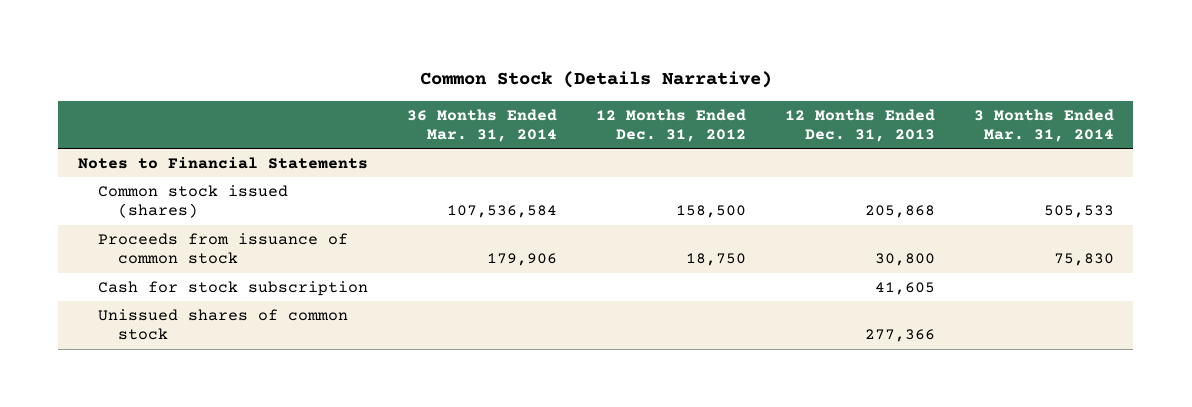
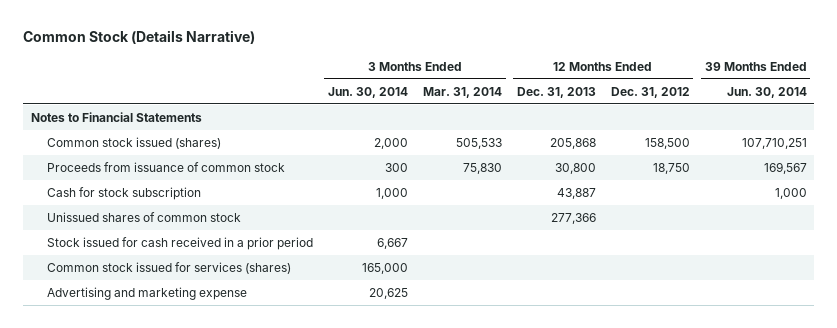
- | 36 Months Ended Mar. 31, 2014 | 12 Months Ended Dec. 31, 2012 | 12 Months Ended Dec. 31, 2013 | 3 Months Ended Mar. 31, 2014
+ | 3 Months Ended Jun. 30, 2014 | 3 Months Ended Mar. 31, 2014 | 12 Months Ended Dec. 31, 2013 | 12 Months Ended Dec. 31, 2012 | 39 Months Ended Jun. 30, 2014
- Cash for stock subscription | | | 41,605 |
+ Cash for stock subscription | 1,000 | | 43,887 | | 1,000
+ Stock issued for cash received in a prior period | 6,667 | | | |
+ Common stock issued for services (shares) | 165,000 | | | |
+ Advertising and marketing expense | 20,625 | | | |

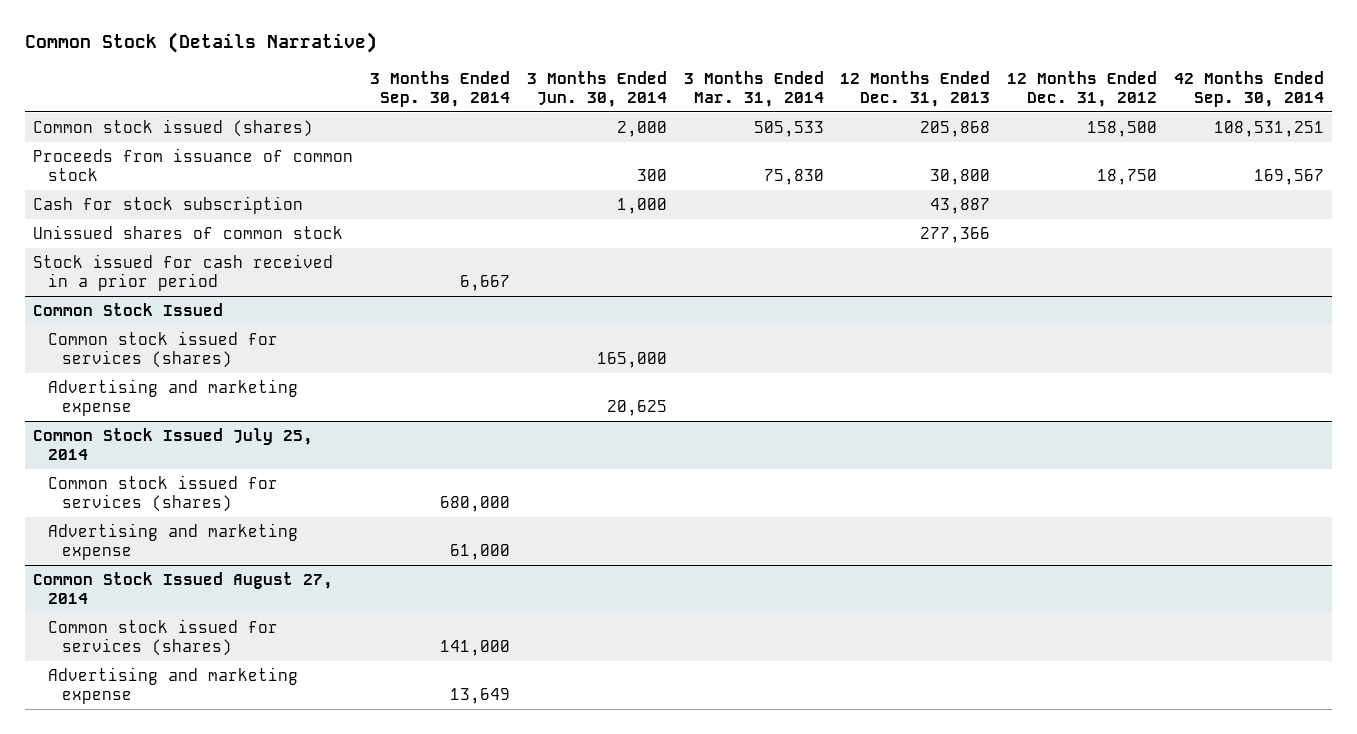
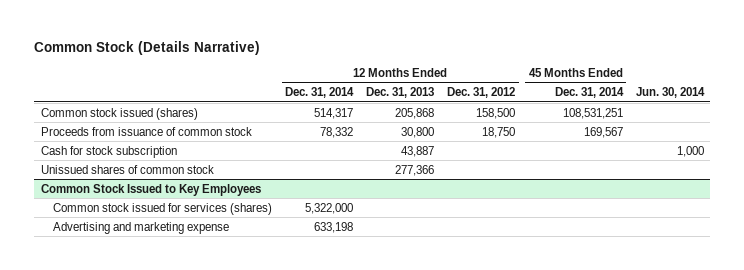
- | 3 Months Ended Sep. 30, 2014 | 3 Months Ended Jun. 30, 2014 | 3 Months Ended Mar. 31, 2014 | 12 Months Ended Dec. 31, 2013 | 12 Months Ended Dec. 31, 2012 | 42 Months Ended Sep. 30, 2014
+ | 12 Months Ended Dec. 31, 2014 | 12 Months Ended Dec. 31, 2013 | 12 Months Ended Dec. 31, 2012 | 45 Months Ended Dec. 31, 2014 | Jun. 30, 2014
- Stock issued for cash received in a prior period | 6,667 | | | | |
- Common Stock Issued
+ Common Stock Issued to Key Employees
- Common Stock Issued July 25, 2014
- Common stock issued for services (shares) | 680,000 | | | | |
- Advertising and marketing expense | 61,000 | | | | |
- Common Stock Issued August 27, 2014
- Common stock issued for services (shares) | 141,000 | | | | |
- Advertising and marketing expense | 13,649 | | | | |

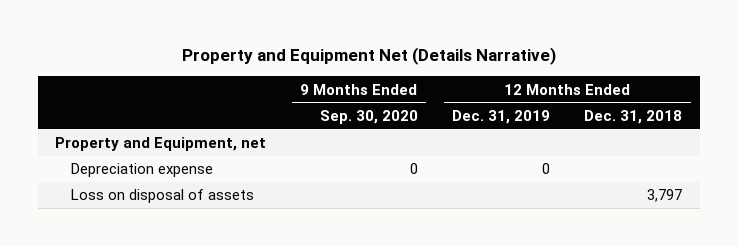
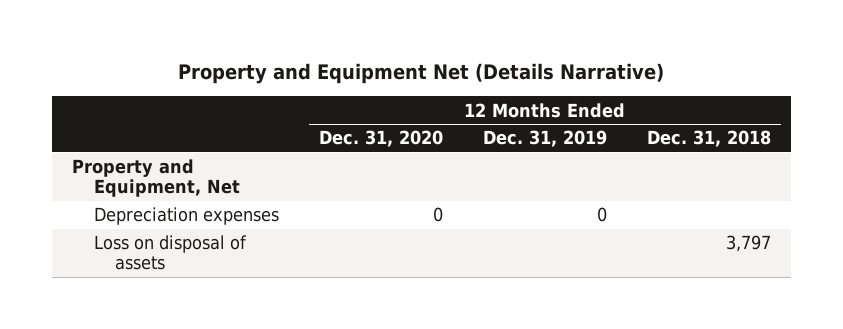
- | 9 Months Ended Sep. 30, 2020 | 12 Months Ended Dec. 31, 2019 | 12 Months Ended Dec. 31, 2018
+ | 12 Months Ended Dec. 31, 2020 | 12 Months Ended Dec. 31, 2019 | 12 Months Ended Dec. 31, 2018
- Property and Equipment, net
- Depreciation expense | 0 | 0 |
+ Property and Equipment, Net
+ Depreciation expenses | 0 | 0 |

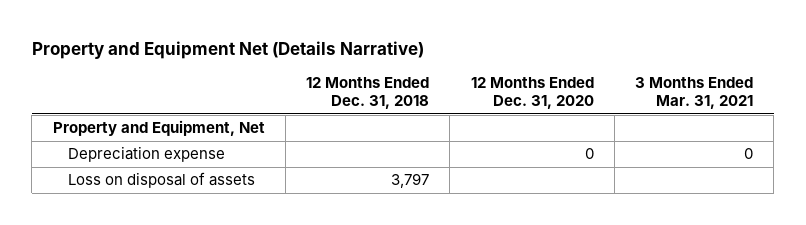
- | 12 Months Ended Dec. 31, 2020 | 12 Months Ended Dec. 31, 2019 | 12 Months Ended Dec. 31, 2018
+ | 12 Months Ended Dec. 31, 2018 | 12 Months Ended Dec. 31, 2020 | 3 Months Ended Mar. 31, 2021
- Depreciation expenses | 0 | 0 |
+ Depreciation expense | | 0 | 0

